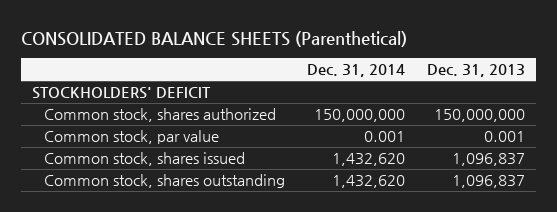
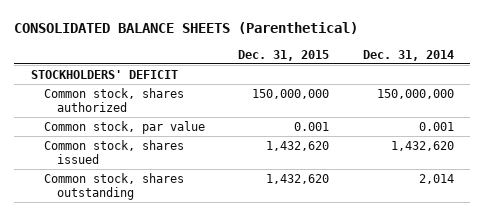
- | Dec. 31, 2014 | Dec. 31, 2013
+ | Dec. 31, 2015 | Dec. 31, 2014
- Common stock, shares outstanding | 1,432,620 | 1,096,837
+ Common stock, shares outstanding | 1,432,620 | 2,014

